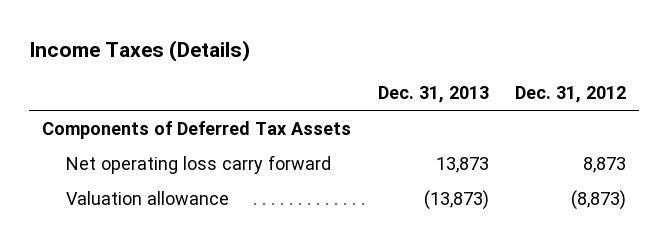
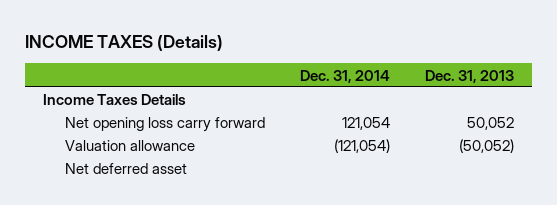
- Income Taxes (Details)
+ INCOME TAXES (Details)
- | Dec. 31, 2013 | Dec. 31, 2012
+ | Dec. 31, 2014 | Dec. 31, 2013
- Components of Deferred Tax Assets
- Net operating loss carry forward | 13,873 | 8,873
- Valuation allowance | (13,873) | (8,873)
+ Income Taxes Details
+ Net opening loss carry forward | 121,054 | 50,052
+ Valuation allowance | (121,054) | (50,052)
+ Net deferred asset

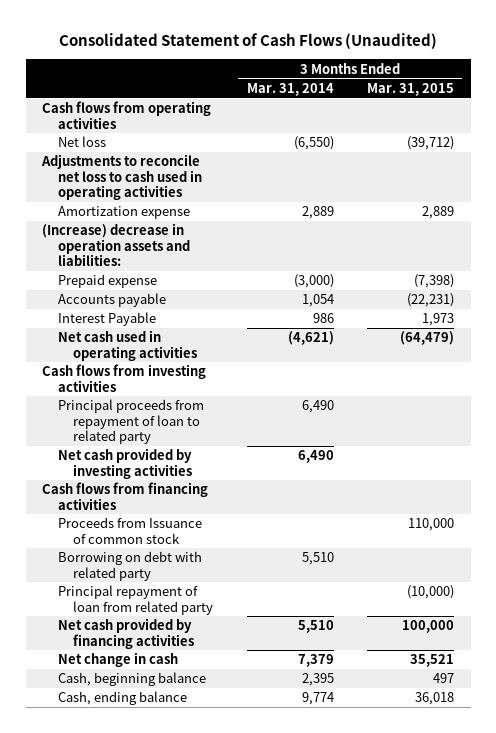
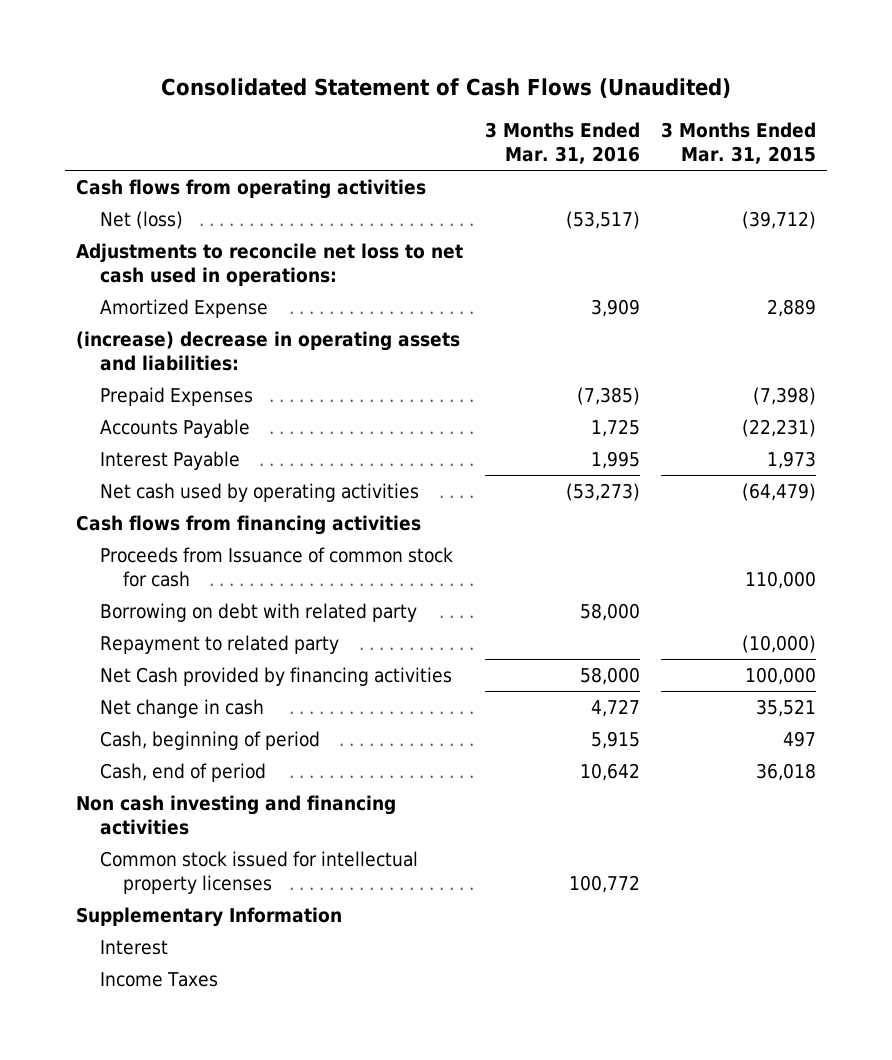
- | 3 Months Ended Mar. 31, 2014 | 3 Months Ended Mar. 31, 2015
+ | 3 Months Ended Mar. 31, 2016 | 3 Months Ended Mar. 31, 2015
- Net loss | (6,550) | (39,712)
- Adjustments to reconcile net loss to cash used in operating activities
- Amortization expense | 2,889 | 2,889
- (Increase) decrease in operation assets and liabilities:
- Prepaid expense | (3,000) | (7,398)
- Accounts payable | 1,054 | (22,231)
+ Net (loss) | (53,517) | (39,712)
+ Adjustments to reconcile net loss to net cash used in operations:
+ Amortized Expense | 3,909 | 2,889
+ (increase) decrease in operating assets and liabilities:
+ Prepaid Expenses | (7,385) | (7,398)
+ Accounts Payable | 1,725 | (22,231)
- Net cash used in operating activities | (4,621) | (64,479)
- Cash flows from investing activities
- Principal proceeds from repayment of loan to related party | 6,490 |
- Net cash provided by investing activities | 6,490 |
+ Net cash used by operating activities | (53,273) | (64,479)
- Proceeds from Issuance of common stock | | 110,000
+ Proceeds from Issuance of common stock for cash | | 110,000
- Principal repayment of loan from related party | | (10,000)
- Net cash provided by financing activities | 5,510 | 100,000
+ Repayment to related party | | (10,000)
+ Net Cash provided by financing activities | 58,000 | 100,000
- Cash, beginning balance | 2,395 | 497
- Cash, ending balance | 9,774 | 36,018
+ Cash, beginning of period | 5,915 | 497
+ Cash, end of period | 10,642 | 36,018
+ Non cash investing and financing activities
+ Common stock issued for intellectual property licenses | 100,772 |
+ Supplementary Information
+ Interest
+ Income Taxes

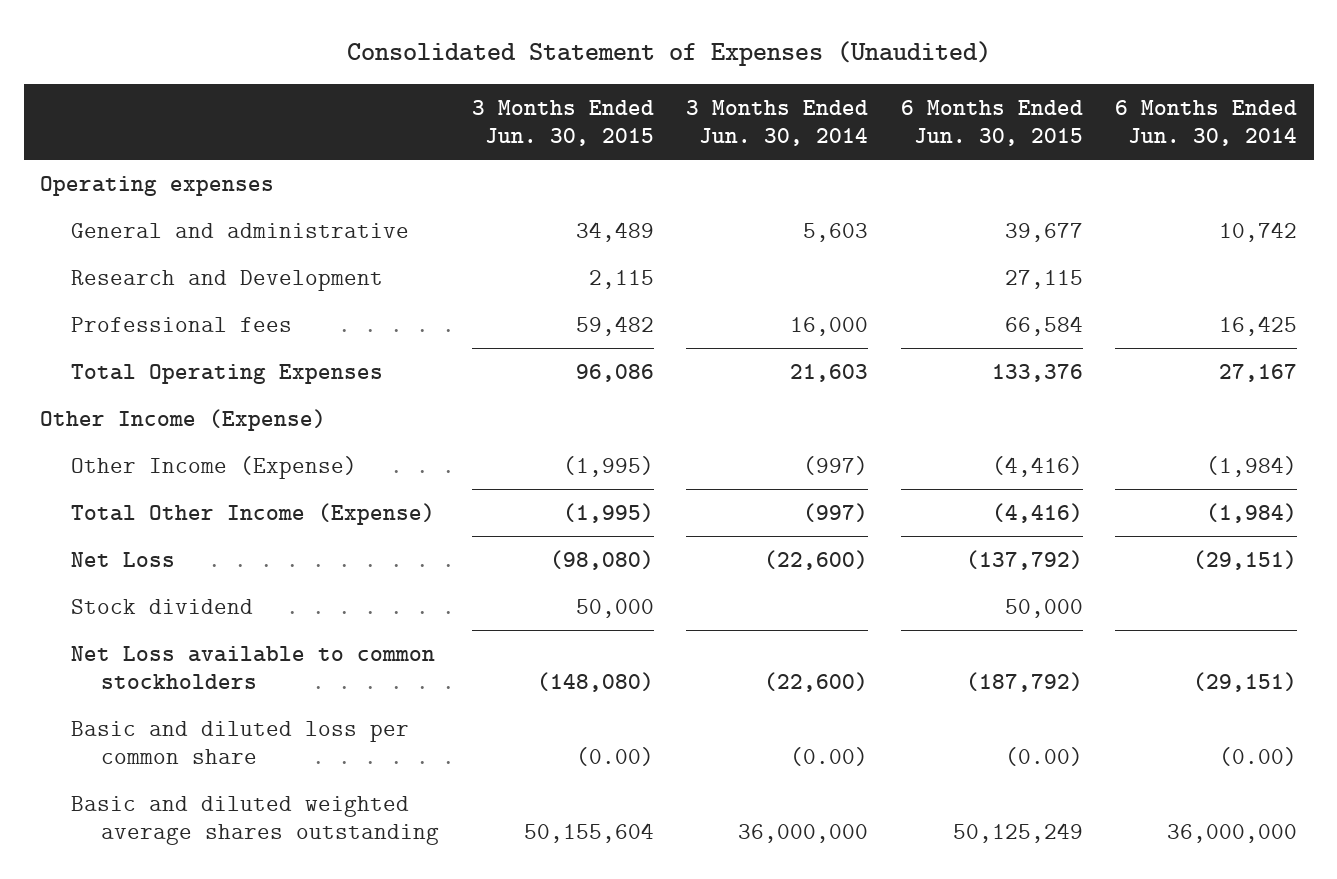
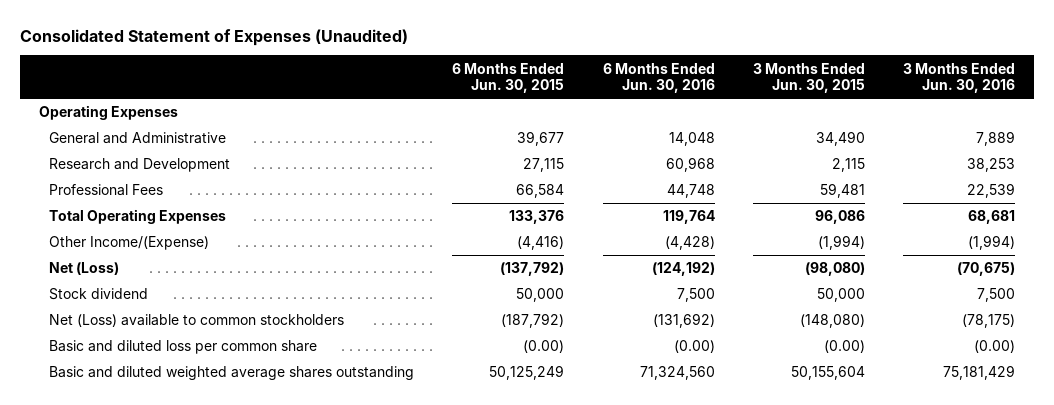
- | 3 Months Ended Jun. 30, 2015 | 3 Months Ended Jun. 30, 2014 | 6 Months Ended Jun. 30, 2015 | 6 Months Ended Jun. 30, 2014
+ | 6 Months Ended Jun. 30, 2015 | 6 Months Ended Jun. 30, 2016 | 3 Months Ended Jun. 30, 2015 | 3 Months Ended Jun. 30, 2016
- Operating expenses
- General and administrative | 34,489 | 5,603 | 39,677 | 10,742
+ Operating Expenses
+ General and Administrative | 39,677 | 14,048 | 34,490 | 7,889
- Professional fees | 59,482 | 16,000 | 66,584 | 16,425
+ Professional Fees | 66,584 | 44,748 | 59,481 | 22,539
- Other Income (Expense)
- Other Income (Expense) | (1,995) | (997) | (4,416) | (1,984)
- Total Other Income (Expense) | (1,995) | (997) | (4,416) | (1,984)
- Net Loss | (98,080) | (22,600) | (137,792) | (29,151)
+ Other Income/(Expense) | (4,416) | (4,428) | (1,994) | (1,994)
+ Net (Loss) | (137,792) | (124,192) | (98,080) | (70,675)
- Net Loss available to common stockholders | (148,080) | (22,600) | (187,792) | (29,151)
+ Net (Loss) available to common stockholders | (187,792) | (131,692) | (148,080) | (78,175)

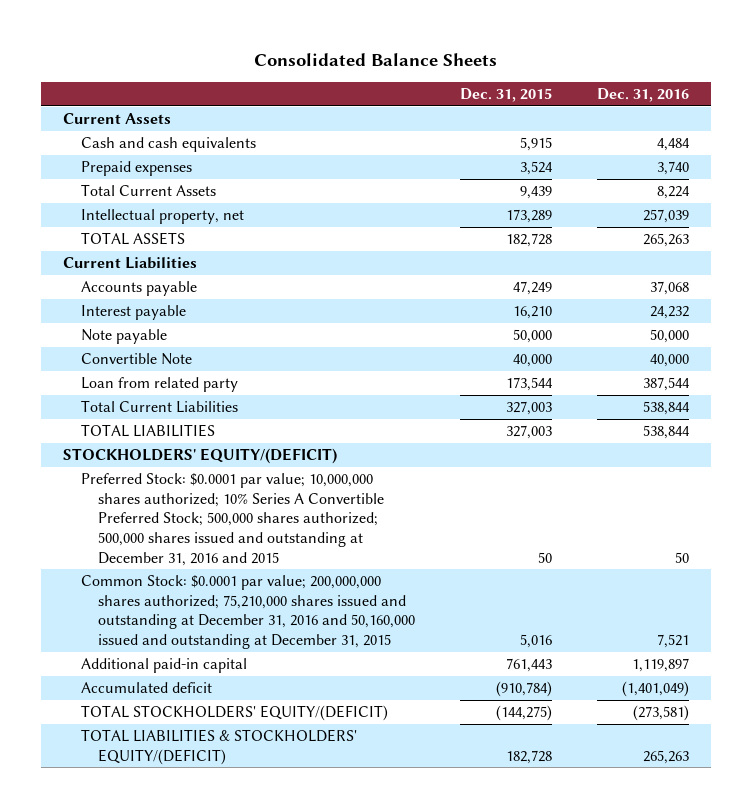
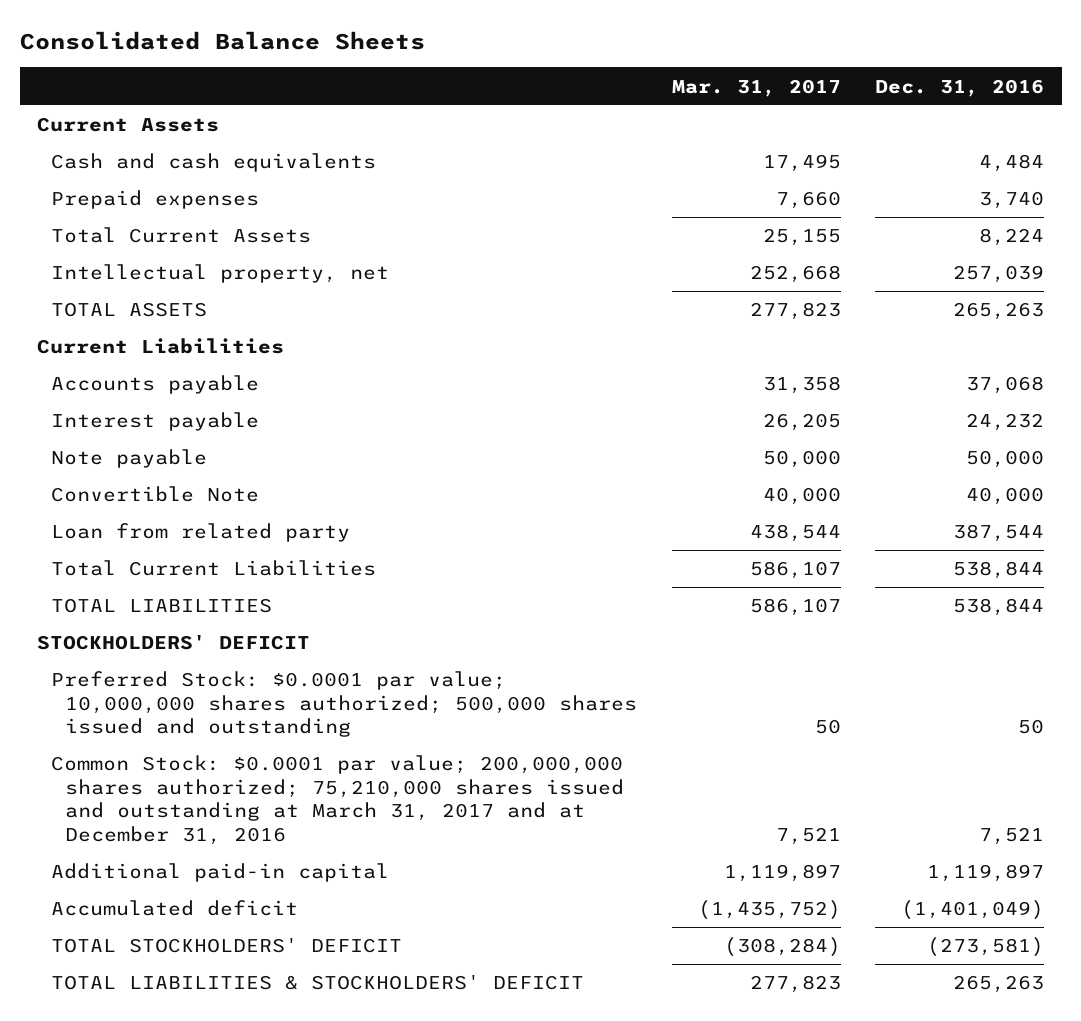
- | Dec. 31, 2015 | Dec. 31, 2016
+ | Mar. 31, 2017 | Dec. 31, 2016
- STOCKHOLDERS' EQUITY/(DEFICIT)
- Preferred Stock: $0.0001 par value; 10,000,000 shares authorized; 10% Series A Convertible Preferred Stock; 500,000 shares authorized; 500,000 shares issued and outstanding at December 31, 2016 and 2015 | 50 | 50
- Common Stock: $0.0001 par value; 200,000,000 shares authorized; 75,210,000 shares issued and outstanding at December 31, 2016 and 50,160,000 issued and outstanding at December 31, 2015 | 5,016 | 7,521
+ STOCKHOLDERS' DEFICIT
+ Preferred Stock: $0.0001 par value; 10,000,000 shares authorized; 500,000 shares issued and outstanding | 50 | 50
+ Common Stock: $0.0001 par value; 200,000,000 shares authorized; 75,210,000 shares issued and outstanding at March 31, 2017 and at December 31, 2016 | 7,521 | 7,521
- TOTAL STOCKHOLDERS' EQUITY/(DEFICIT) | (144,275) | (273,581)
- TOTAL LIABILITIES & STOCKHOLDERS' EQUITY/(DEFICIT) | 182,728 | 265,263
+ TOTAL STOCKHOLDERS' DEFICIT | (308,284) | (273,581)
+ TOTAL LIABILITIES & STOCKHOLDERS' DEFICIT | 277,823 | 265,263

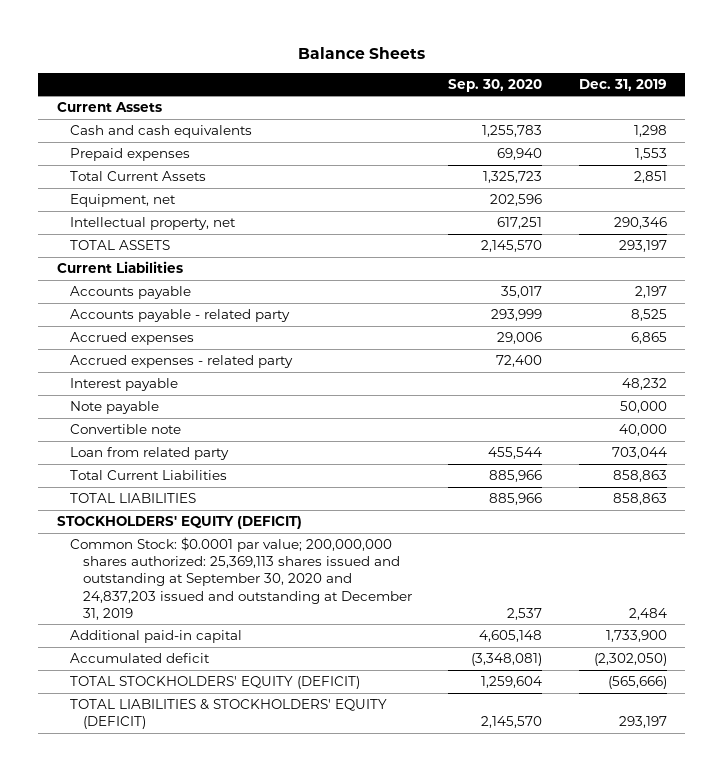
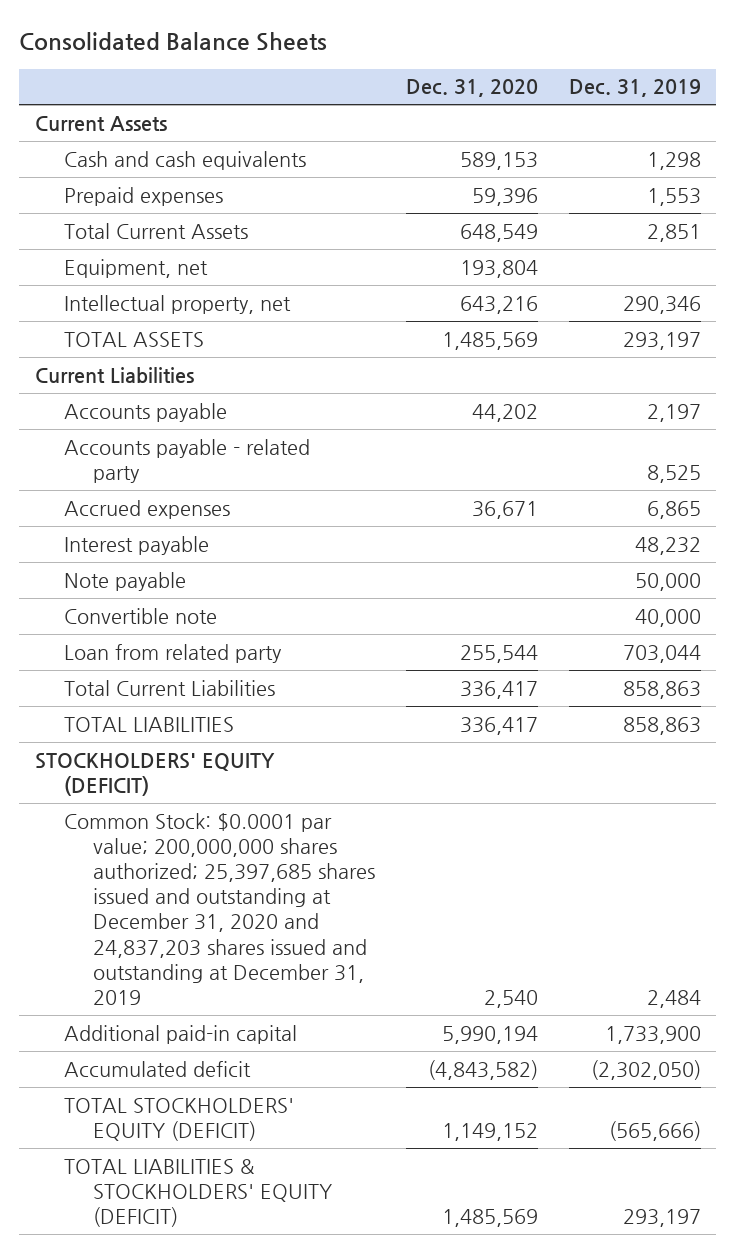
- Balance Sheets
+ Consolidated Balance Sheets
- | Sep. 30, 2020 | Dec. 31, 2019
+ | Dec. 31, 2020 | Dec. 31, 2019
- Accrued expenses - related party | 72,400 |
- Common Stock: $0.0001 par value; 200,000,000 shares authorized: 25,369,113 shares issued and outstanding at September 30, 2020 and 24,837,203 issued and outstanding at December 31, 2019 | 2,537 | 2,484
+ Common Stock: $0.0001 par value; 200,000,000 shares authorized; 25,397,685 shares issued and outstanding at December 31, 2020 and 24,837,203 shares issued and outstanding at December 31, 2019 | 2,540 | 2,484

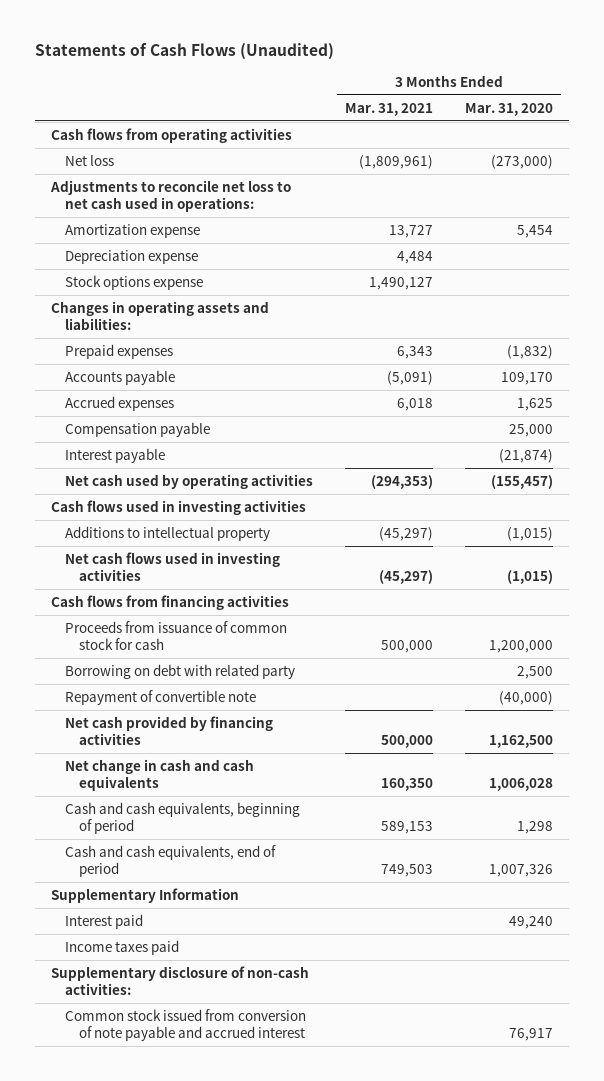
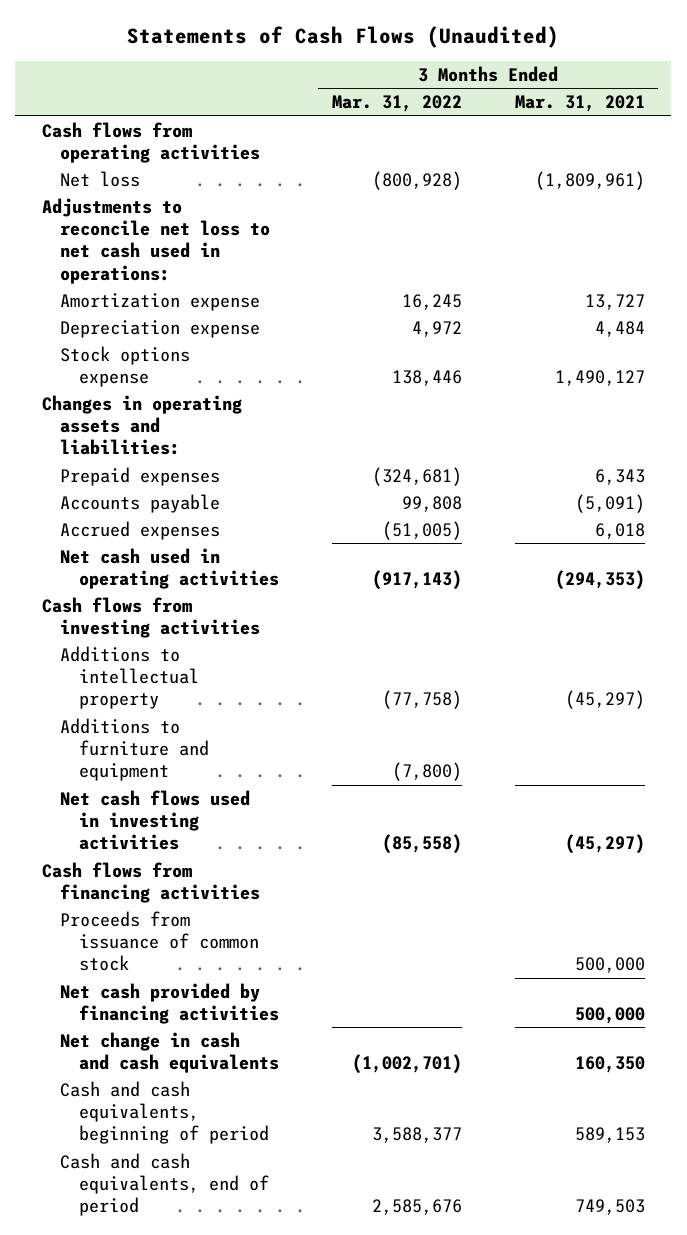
- | 3 Months Ended Mar. 31, 2021 | 3 Months Ended Mar. 31, 2020
+ | 3 Months Ended Mar. 31, 2022 | 3 Months Ended Mar. 31, 2021
- Compensation payable | | 25,000
- Interest payable | | (21,874)
- Net cash used by operating activities | (294,353) | (155,457)
- Cash flows used in investing activities
+ Net cash used in operating activities | (917,143) | (294,353)
+ Cash flows from investing activities
+ Additions to furniture and equipment | (7,800) |
- Proceeds from issuance of common stock for cash | 500,000 | 1,200,000
- Borrowing on debt with related party | | 2,500
- Repayment of convertible note | | (40,000)
+ Proceeds from issuance of common stock | | 500,000
- Supplementary Information
- Interest paid | | 49,240
- Income taxes paid
- Supplementary disclosure of non-cash activities:
- Common stock issued from conversion of note payable and accrued interest | | 76,917

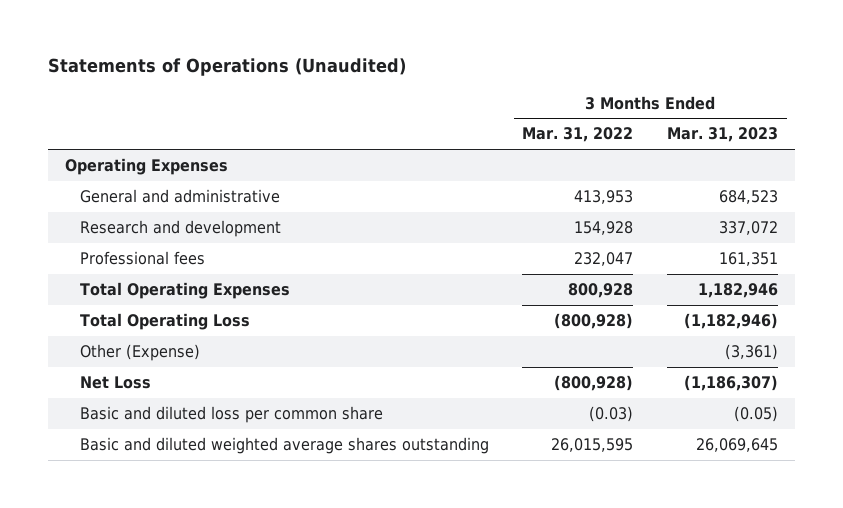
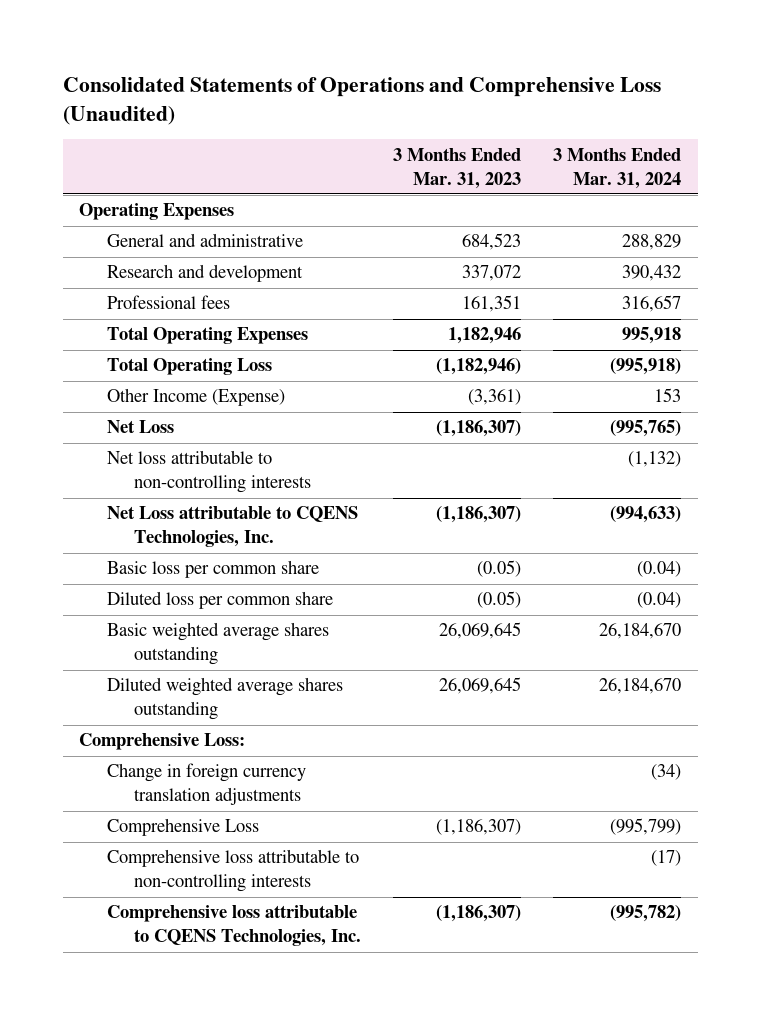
- Statements of Operations (Unaudited)
+ Consolidated Statements of Operations and Comprehensive Loss (Unaudited)
- | 3 Months Ended Mar. 31, 2022 | 3 Months Ended Mar. 31, 2023
+ | 3 Months Ended Mar. 31, 2023 | 3 Months Ended Mar. 31, 2024
- Other (Expense) | | (3,361)
+ Other Income (Expense) | (3,361) | 153
- Basic and diluted loss per common share | (0.03) | (0.05)
- Basic and diluted weighted average shares outstanding | 26,015,595 | 26,069,645
+ Net loss attributable to non-controlling interests | | (1,132)
+ Net Loss attributable to CQENS Technologies, Inc. | (1,186,307) | (994,633)
+ Basic loss per common share | (0.05) | (0.04)
+ Diluted loss per common share | (0.05) | (0.04)
+ Basic weighted average shares outstanding | 26,069,645 | 26,184,670
+ Diluted weighted average shares outstanding | 26,069,645 | 26,184,670
+ Comprehensive Loss:
+ Change in foreign currency translation adjustments | | (34)
+ Comprehensive Loss | (1,186,307) | (995,799)
+ Comprehensive loss attributable to non-controlling interests | | (17)
+ Comprehensive loss attributable to CQENS Technologies, Inc. | (1,186,307) | (995,782)

